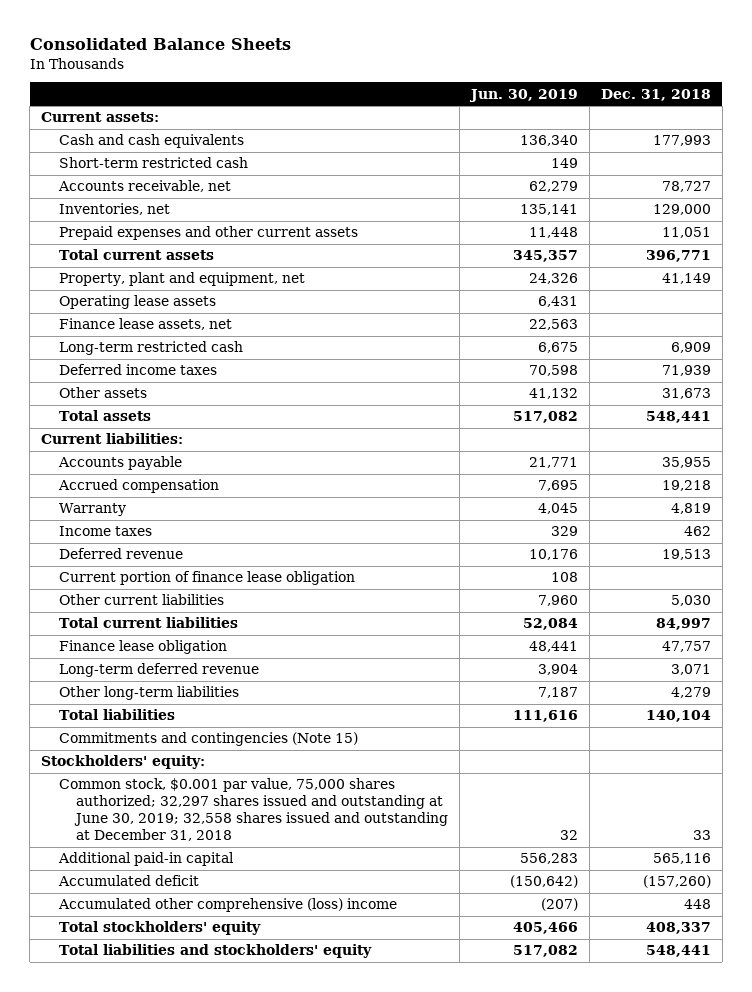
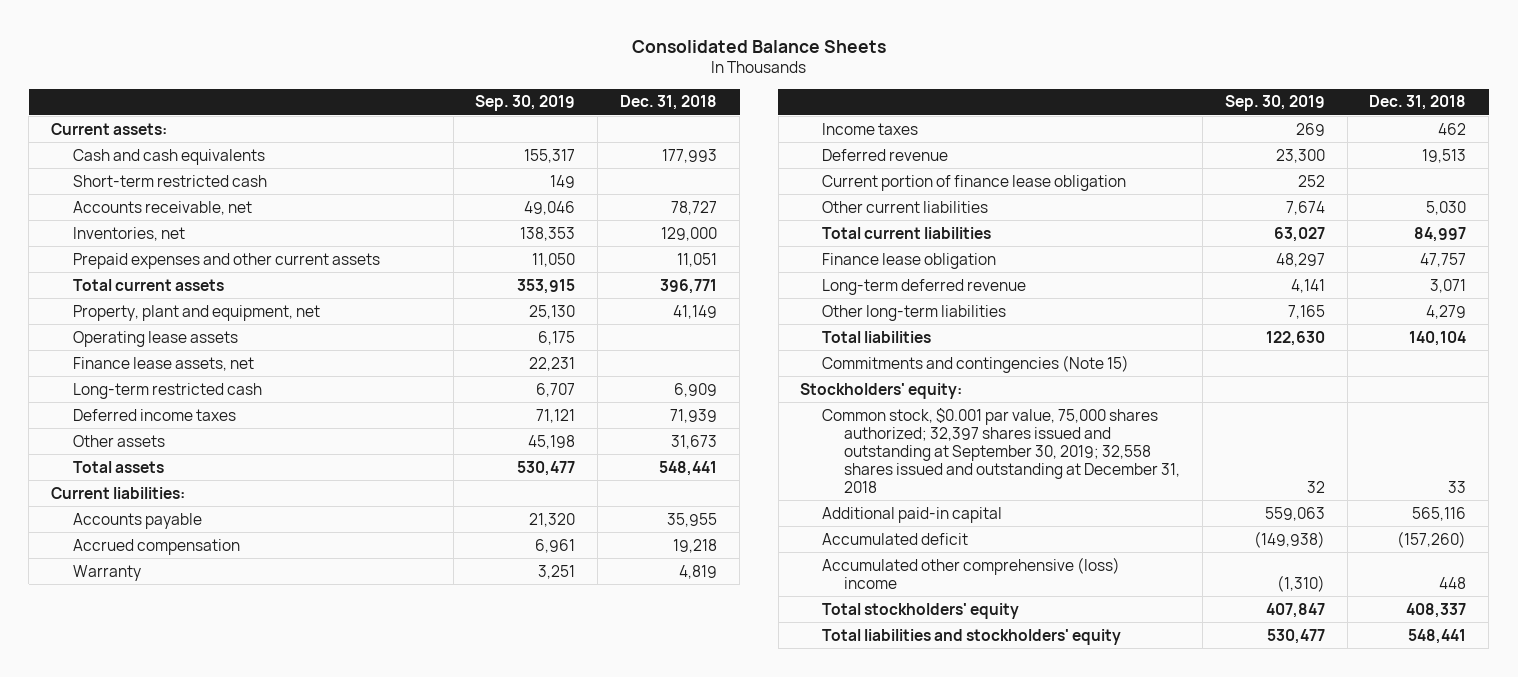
- | Jun. 30, 2019 | Dec. 31, 2018
+ | Sep. 30, 2019 | Dec. 31, 2018
- Common stock, $0.001 par value, 75,000 shares authorized; 32,297 shares issued and outstanding at June 30, 2019; 32,558 shares issued and outstanding at December 31, 2018 | 32 | 33
+ Common stock, $0.001 par value, 75,000 shares authorized; 32,397 shares issued and outstanding at September 30, 2019; 32,558 shares issued and outstanding at December 31, 2018 | 32 | 33

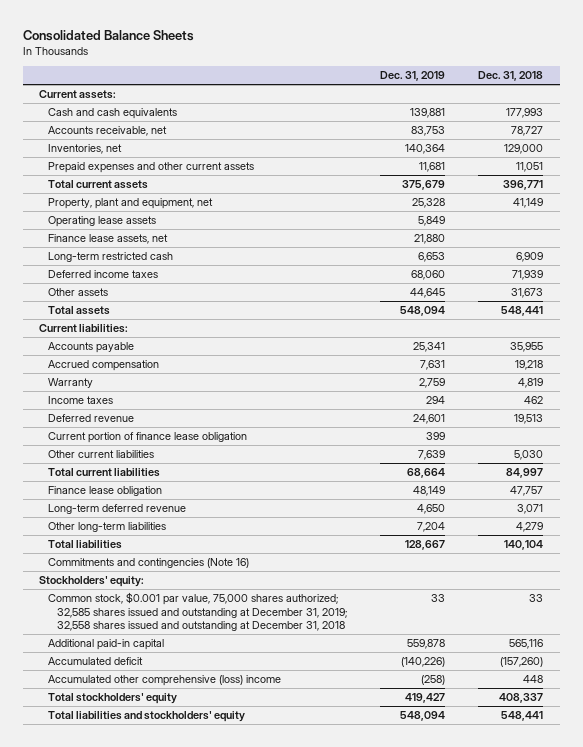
- | Sep. 30, 2019 | Dec. 31, 2018
+ | Dec. 31, 2019 | Dec. 31, 2018
- Short-term restricted cash | 149 |
- Commitments and contingencies (Note 15)
+ Commitments and contingencies (Note 16)
- Common stock, $0.001 par value, 75,000 shares authorized; 32,397 shares issued and outstanding at September 30, 2019; 32,558 shares issued and outstanding at December 31, 2018 | 32 | 33
+ Common stock, $0.001 par value, 75,000 shares authorized; 32,585 shares issued and outstanding at December 31, 2019; 32,558 shares issued and outstanding at December 31, 2018 | 33 | 33

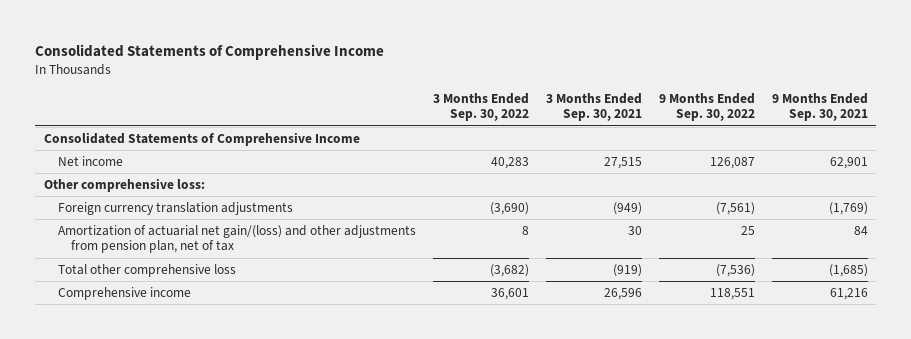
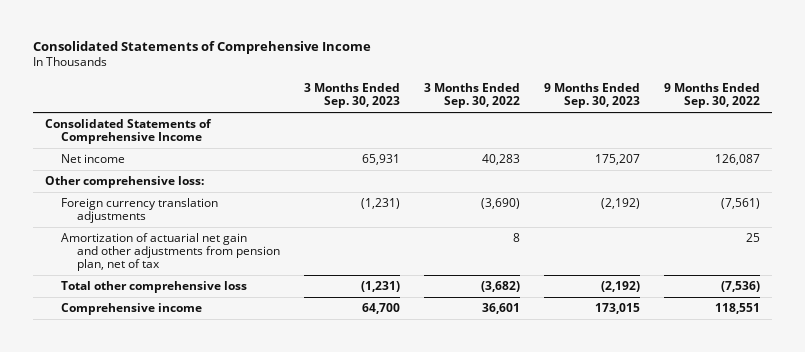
- | 3 Months Ended Sep. 30, 2022 | 3 Months Ended Sep. 30, 2021 | 9 Months Ended Sep. 30, 2022 | 9 Months Ended Sep. 30, 2021
+ | 3 Months Ended Sep. 30, 2023 | 3 Months Ended Sep. 30, 2022 | 9 Months Ended Sep. 30, 2023 | 9 Months Ended Sep. 30, 2022
- Amortization of actuarial net gain/(loss) and other adjustments from pension plan, net of tax | 8 | 30 | 25 | 84
+ Amortization of actuarial net gain and other adjustments from pension plan, net of tax | | 8 | | 25

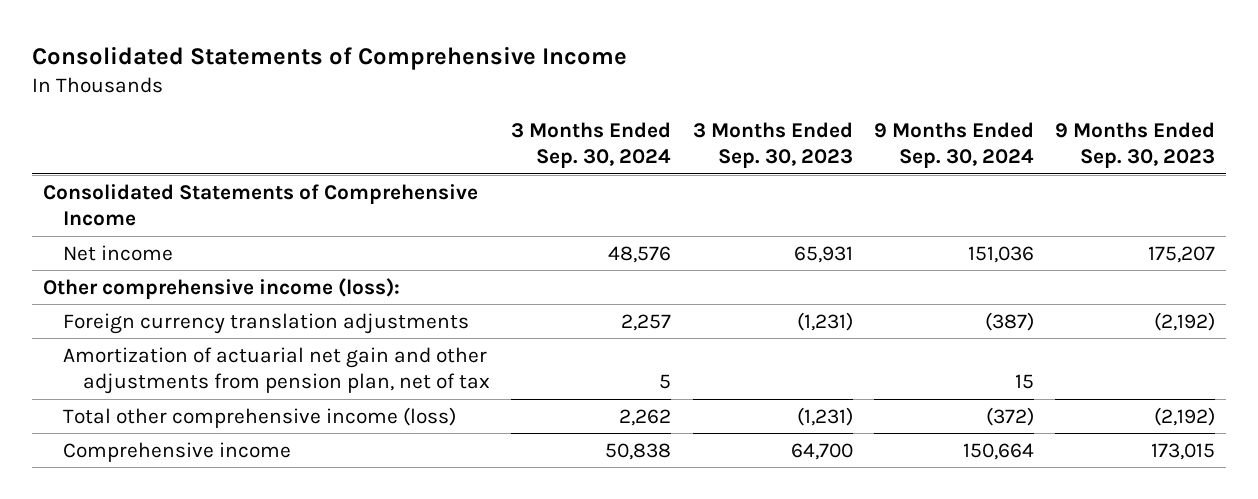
- | 3 Months Ended Sep. 30, 2023 | 3 Months Ended Sep. 30, 2022 | 9 Months Ended Sep. 30, 2023 | 9 Months Ended Sep. 30, 2022
+ | 3 Months Ended Sep. 30, 2024 | 3 Months Ended Sep. 30, 2023 | 9 Months Ended Sep. 30, 2024 | 9 Months Ended Sep. 30, 2023
- Other comprehensive loss:
+ Other comprehensive income (loss):
- Total other comprehensive loss | (1,231) | (3,682) | (2,192) | (7,536)
+ Total other comprehensive income (loss) | 2,262 | (1,231) | (372) | (2,192)

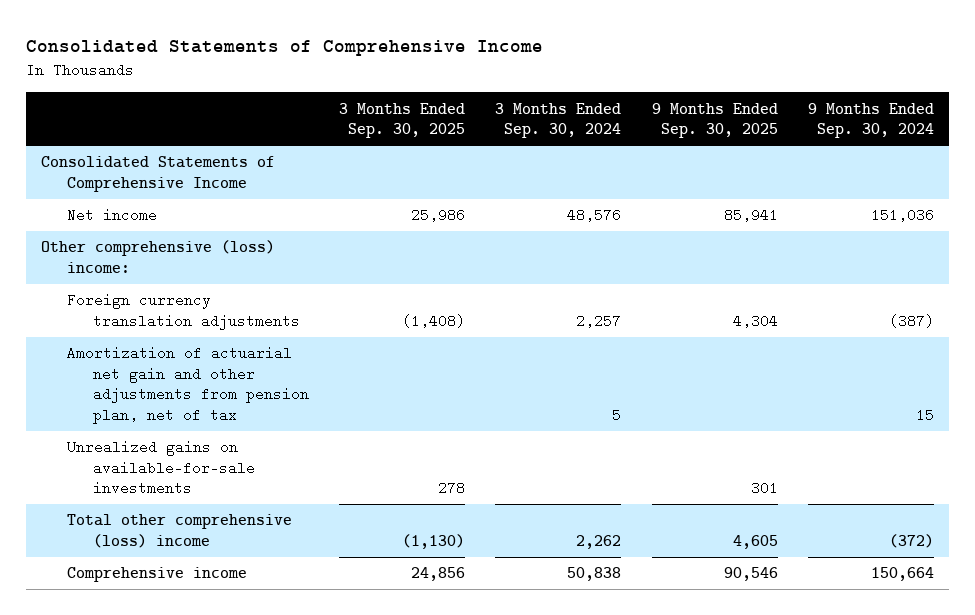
- | 3 Months Ended Sep. 30, 2024 | 3 Months Ended Sep. 30, 2023 | 9 Months Ended Sep. 30, 2024 | 9 Months Ended Sep. 30, 2023
+ | 3 Months Ended Sep. 30, 2025 | 3 Months Ended Sep. 30, 2024 | 9 Months Ended Sep. 30, 2025 | 9 Months Ended Sep. 30, 2024
- Other comprehensive income (loss):
+ Other comprehensive (loss) income:
- Total other comprehensive income (loss) | 2,262 | (1,231) | (372) | (2,192)
+ Unrealized gains on available-for-sale investments | 278 | | 301 |
+ Total other comprehensive (loss) income | (1,130) | 2,262 | 4,605 | (372)

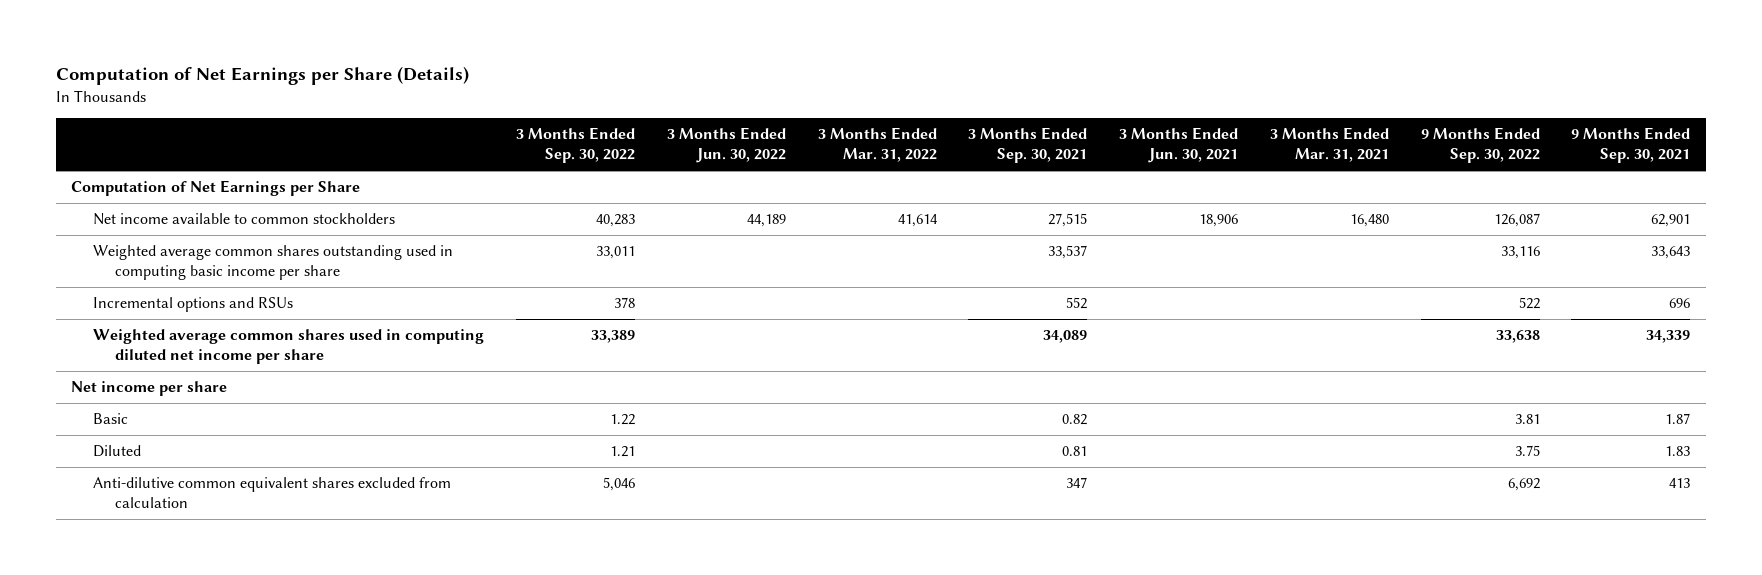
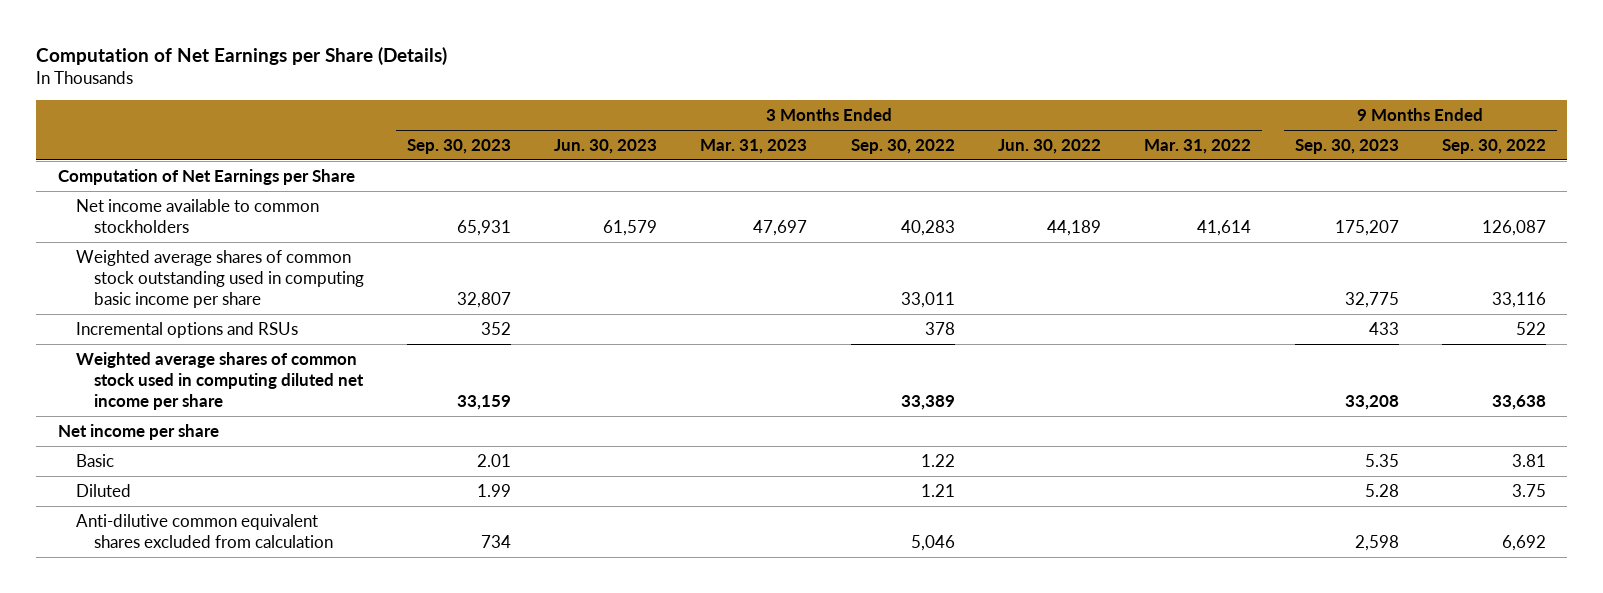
- | 3 Months Ended Sep. 30, 2022 | 3 Months Ended Jun. 30, 2022 | 3 Months Ended Mar. 31, 2022 | 3 Months Ended Sep. 30, 2021 | 3 Months Ended Jun. 30, 2021 | 3 Months Ended Mar. 31, 2021 | 9 Months Ended Sep. 30, 2022 | 9 Months Ended Sep. 30, 2021
+ | 3 Months Ended Sep. 30, 2023 | 3 Months Ended Jun. 30, 2023 | 3 Months Ended Mar. 31, 2023 | 3 Months Ended Sep. 30, 2022 | 3 Months Ended Jun. 30, 2022 | 3 Months Ended Mar. 31, 2022 | 9 Months Ended Sep. 30, 2023 | 9 Months Ended Sep. 30, 2022
- Weighted average common shares outstanding used in computing basic income per share | 33,011 | | | 33,537 | | | 33,116 | 33,643
+ Weighted average shares of common stock outstanding used in computing basic income per share | 32,807 | | | 33,011 | | | 32,775 | 33,116
- Weighted average common shares used in computing diluted net income per share | 33,389 | | | 34,089 | | | 33,638 | 34,339
+ Weighted average shares of common stock used in computing diluted net income per share | 33,159 | | | 33,389 | | | 33,208 | 33,638

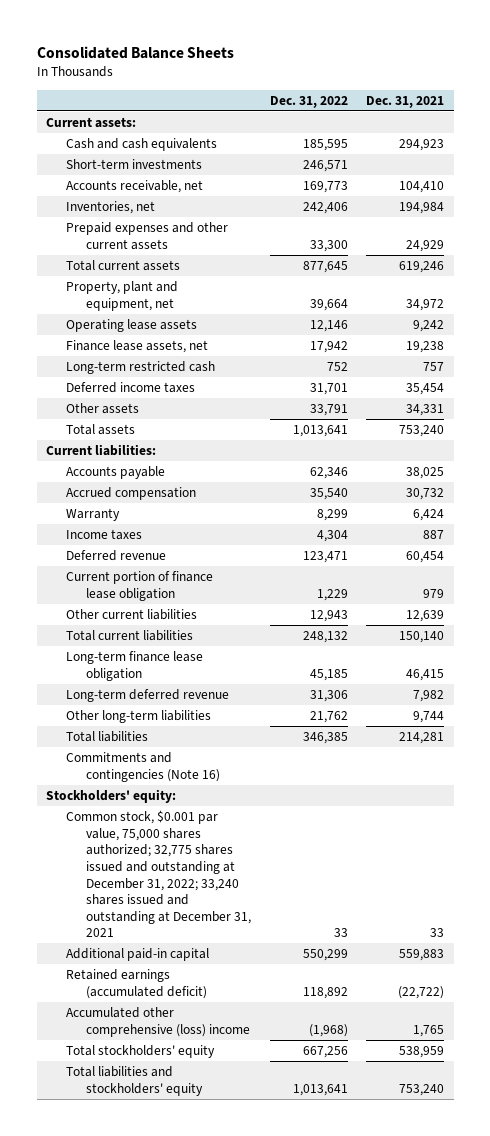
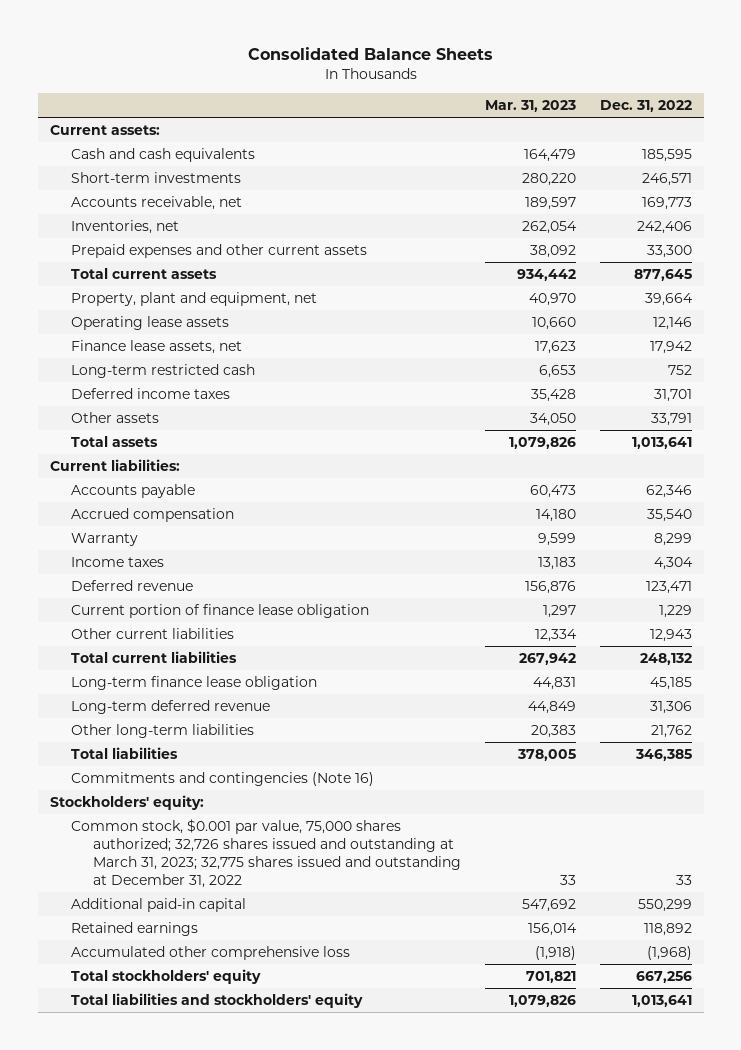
- | Dec. 31, 2022 | Dec. 31, 2021
+ | Mar. 31, 2023 | Dec. 31, 2022
- Common stock, $0.001 par value, 75,000 shares authorized; 32,775 shares issued and outstanding at December 31, 2022; 33,240 shares issued and outstanding at December 31, 2021 | 33 | 33
+ Common stock, $0.001 par value, 75,000 shares authorized; 32,726 shares issued and outstanding at March 31, 2023; 32,775 shares issued and outstanding at December 31, 2022 | 33 | 33
- Retained earnings (accumulated deficit) | 118,892 | (22,722)
- Accumulated other comprehensive (loss) income | (1,968) | 1,765
+ Retained earnings | 156,014 | 118,892
+ Accumulated other comprehensive loss | (1,918) | (1,968)

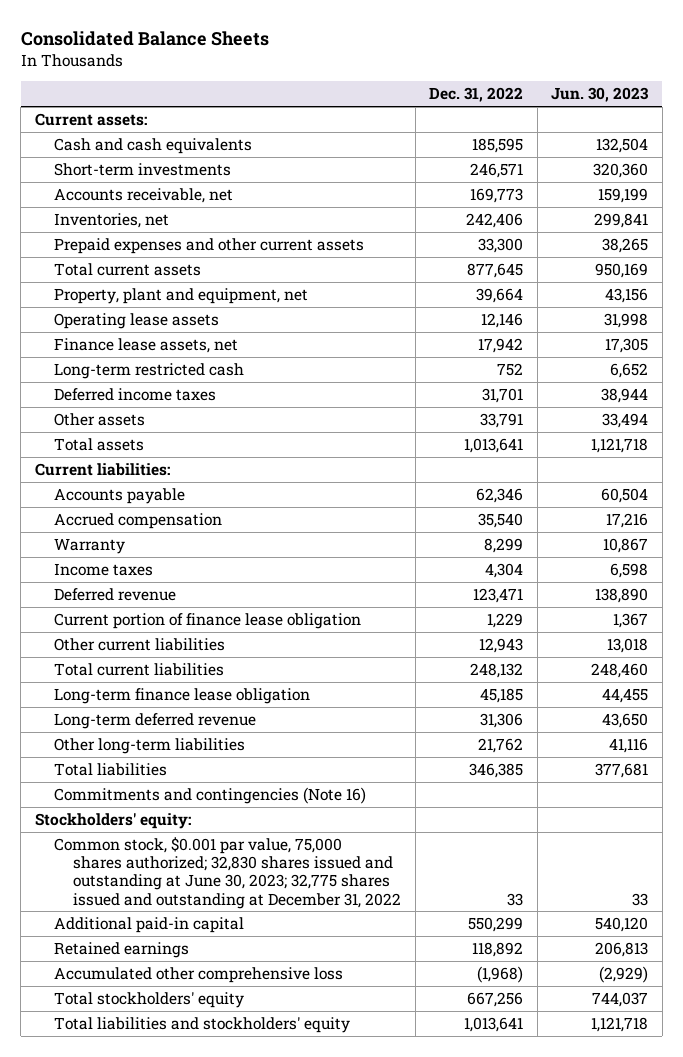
- | Mar. 31, 2023 | Dec. 31, 2022
+ | Dec. 31, 2022 | Jun. 30, 2023
- Common stock, $0.001 par value, 75,000 shares authorized; 32,726 shares issued and outstanding at March 31, 2023; 32,775 shares issued and outstanding at December 31, 2022 | 33 | 33
+ Common stock, $0.001 par value, 75,000 shares authorized; 32,830 shares issued and outstanding at June 30, 2023; 32,775 shares issued and outstanding at December 31, 2022 | 33 | 33

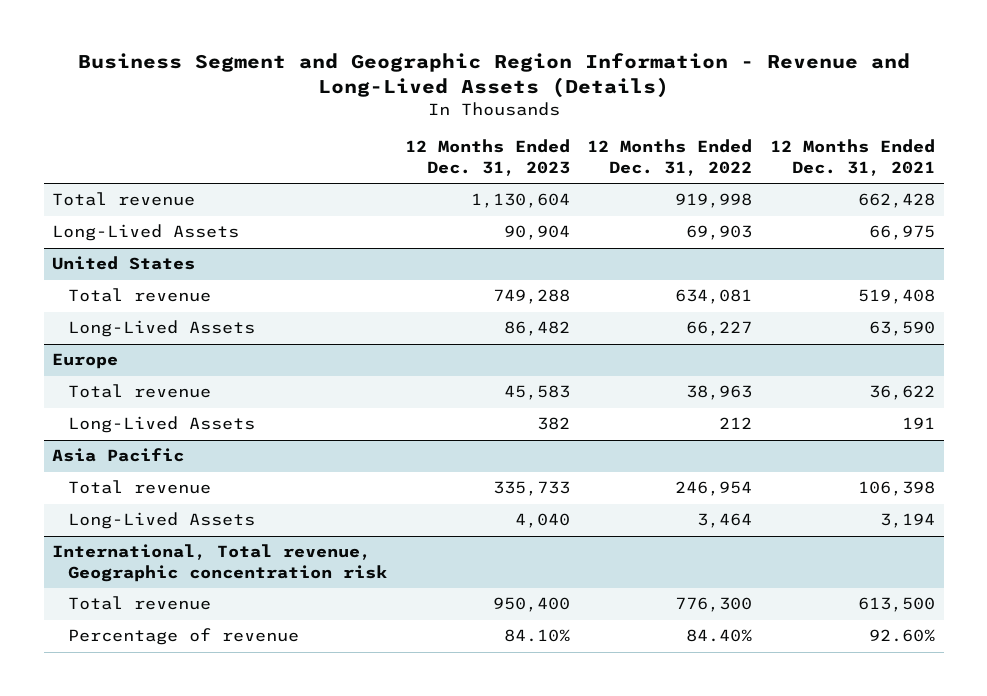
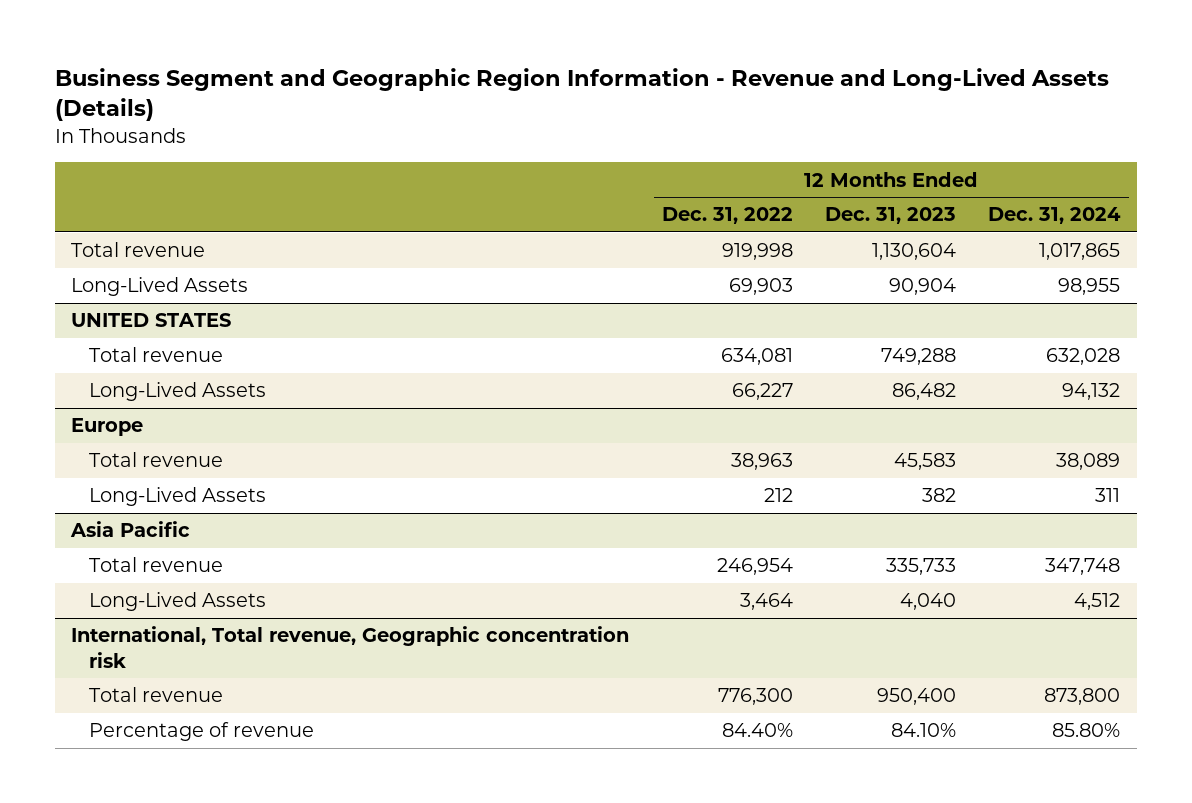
- | 12 Months Ended Dec. 31, 2023 | 12 Months Ended Dec. 31, 2022 | 12 Months Ended Dec. 31, 2021
+ | 12 Months Ended Dec. 31, 2022 | 12 Months Ended Dec. 31, 2023 | 12 Months Ended Dec. 31, 2024
- United States
+ UNITED STATES

